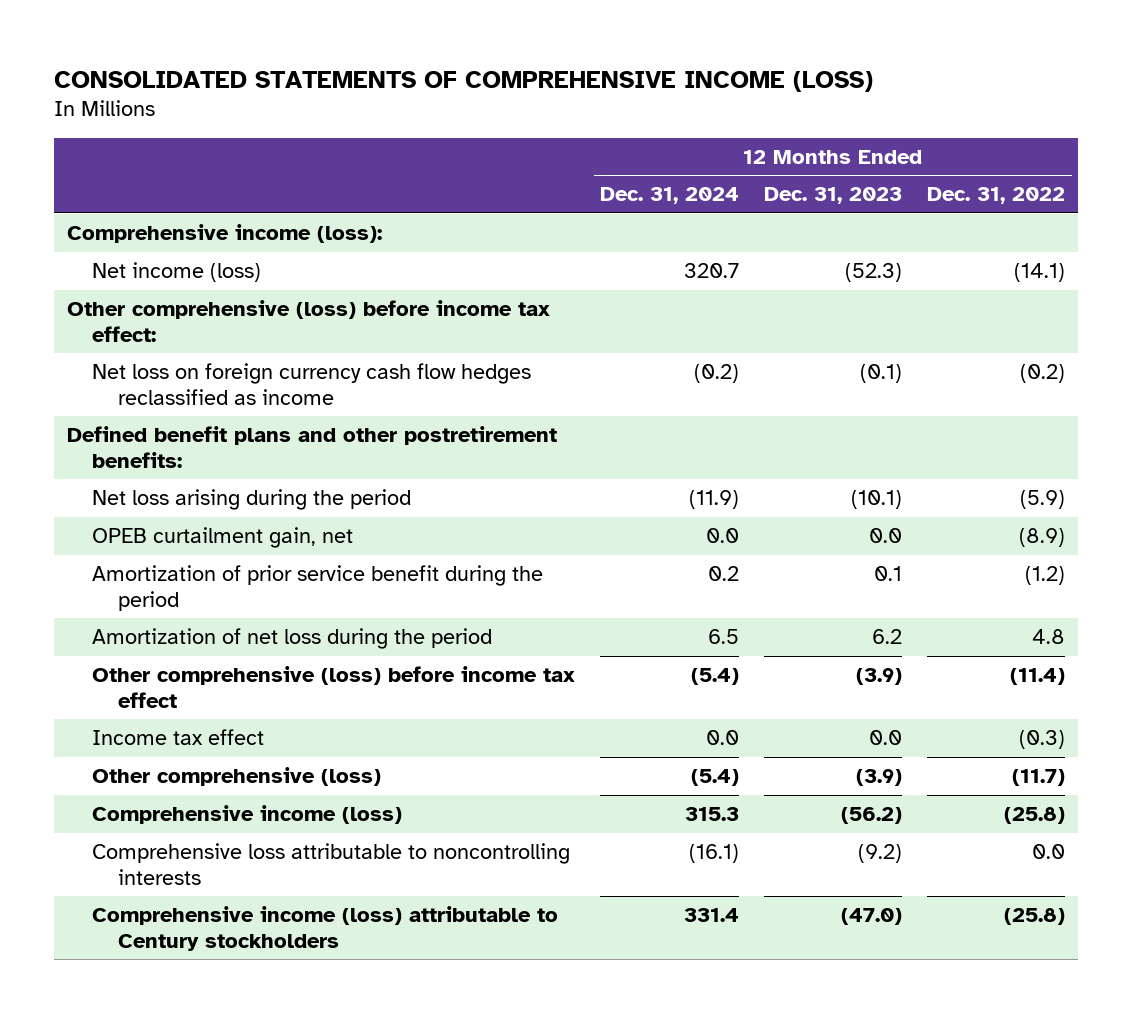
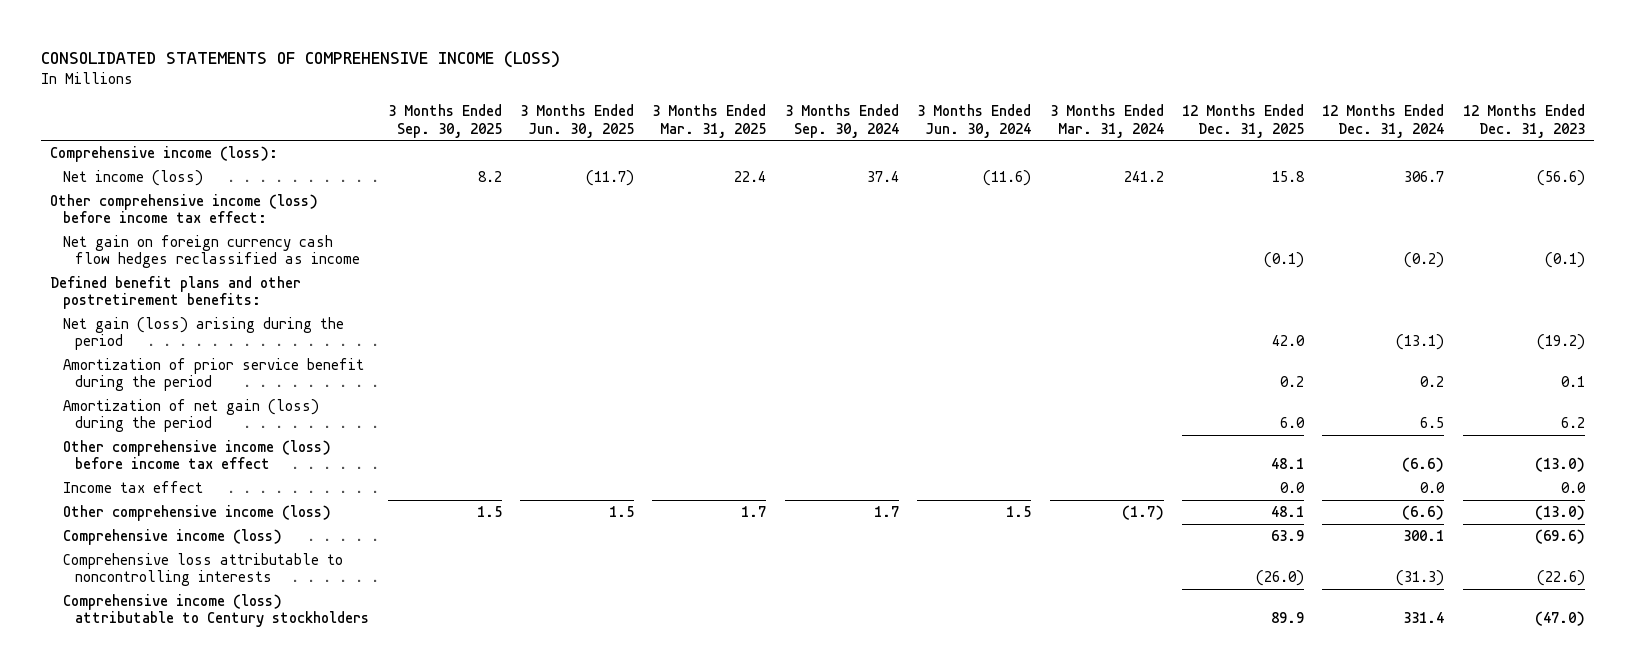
- | 12 Months Ended Dec. 31, 2024 | 12 Months Ended Dec. 31, 2023 | 12 Months Ended Dec. 31, 2022
+ | 3 Months Ended Sep. 30, 2025 | 3 Months Ended Jun. 30, 2025 | 3 Months Ended Mar. 31, 2025 | 3 Months Ended Sep. 30, 2024 | 3 Months Ended Jun. 30, 2024 | 3 Months Ended Mar. 31, 2024 | 12 Months Ended Dec. 31, 2025 | 12 Months Ended Dec. 31, 2024 | 12 Months Ended Dec. 31, 2023
- Net income (loss) | 320.7 | (52.3) | (14.1)
- Other comprehensive (loss) before income tax effect:
- Net loss on foreign currency cash flow hedges reclassified as income | (0.2) | (0.1) | (0.2)
+ Net income (loss) | 8.2 | (11.7) | 22.4 | 37.4 | (11.6) | 241.2 | 15.8 | 306.7 | (56.6)
+ Other comprehensive income (loss) before income tax effect:
+ Net gain on foreign currency cash flow hedges reclassified as income | | | | | | | (0.1) | (0.2) | (0.1)
- Net loss arising during the period | (11.9) | (10.1) | (5.9)
- OPEB curtailment gain, net | 0.0 | 0.0 | (8.9)
+ Net gain (loss) arising during the period | | | | | | | 42.0 | (13.1) | (19.2)
- Amortization of net loss during the period | 6.5 | 6.2 | 4.8
- Other comprehensive (loss) before income tax effect | (5.4) | (3.9) | (11.4)
+ Amortization of net gain (loss) during the period | | | | | | | 6.0 | 6.5 | 6.2
+ Other comprehensive income (loss) before income tax effect | | | | | | | 48.1 | (6.6) | (13.0)
- Other comprehensive (loss) | (5.4) | (3.9) | (11.7)
- Comprehensive income (loss) | 315.3 | (56.2) | (25.8)
- Comprehensive loss attributable to noncontrolling interests | (16.1) | (9.2) | 0.0
+ Other comprehensive income (loss) | 1.5 | 1.5 | 1.7 | 1.7 | 1.5 | (1.7) | 48.1 | (6.6) | (13.0)
+ Comprehensive income (loss) | | | | | | | 63.9 | 300.1 | (69.6)
+ Comprehensive loss attributable to noncontrolling interests | | | | | | | (26.0) | (31.3) | (22.6)

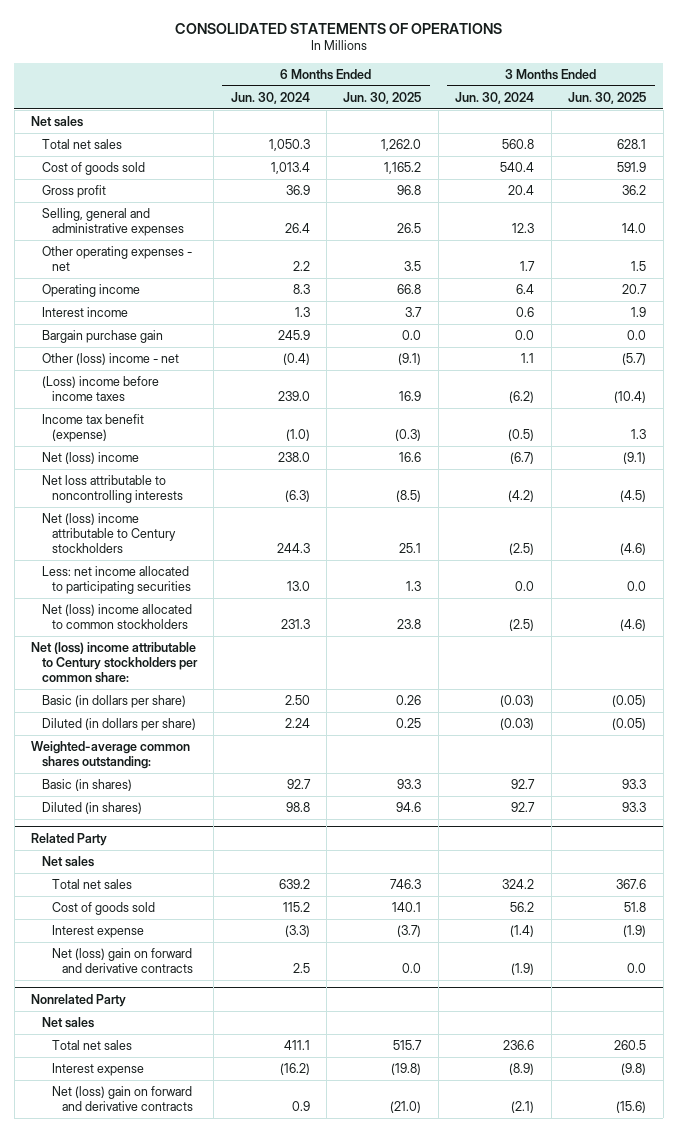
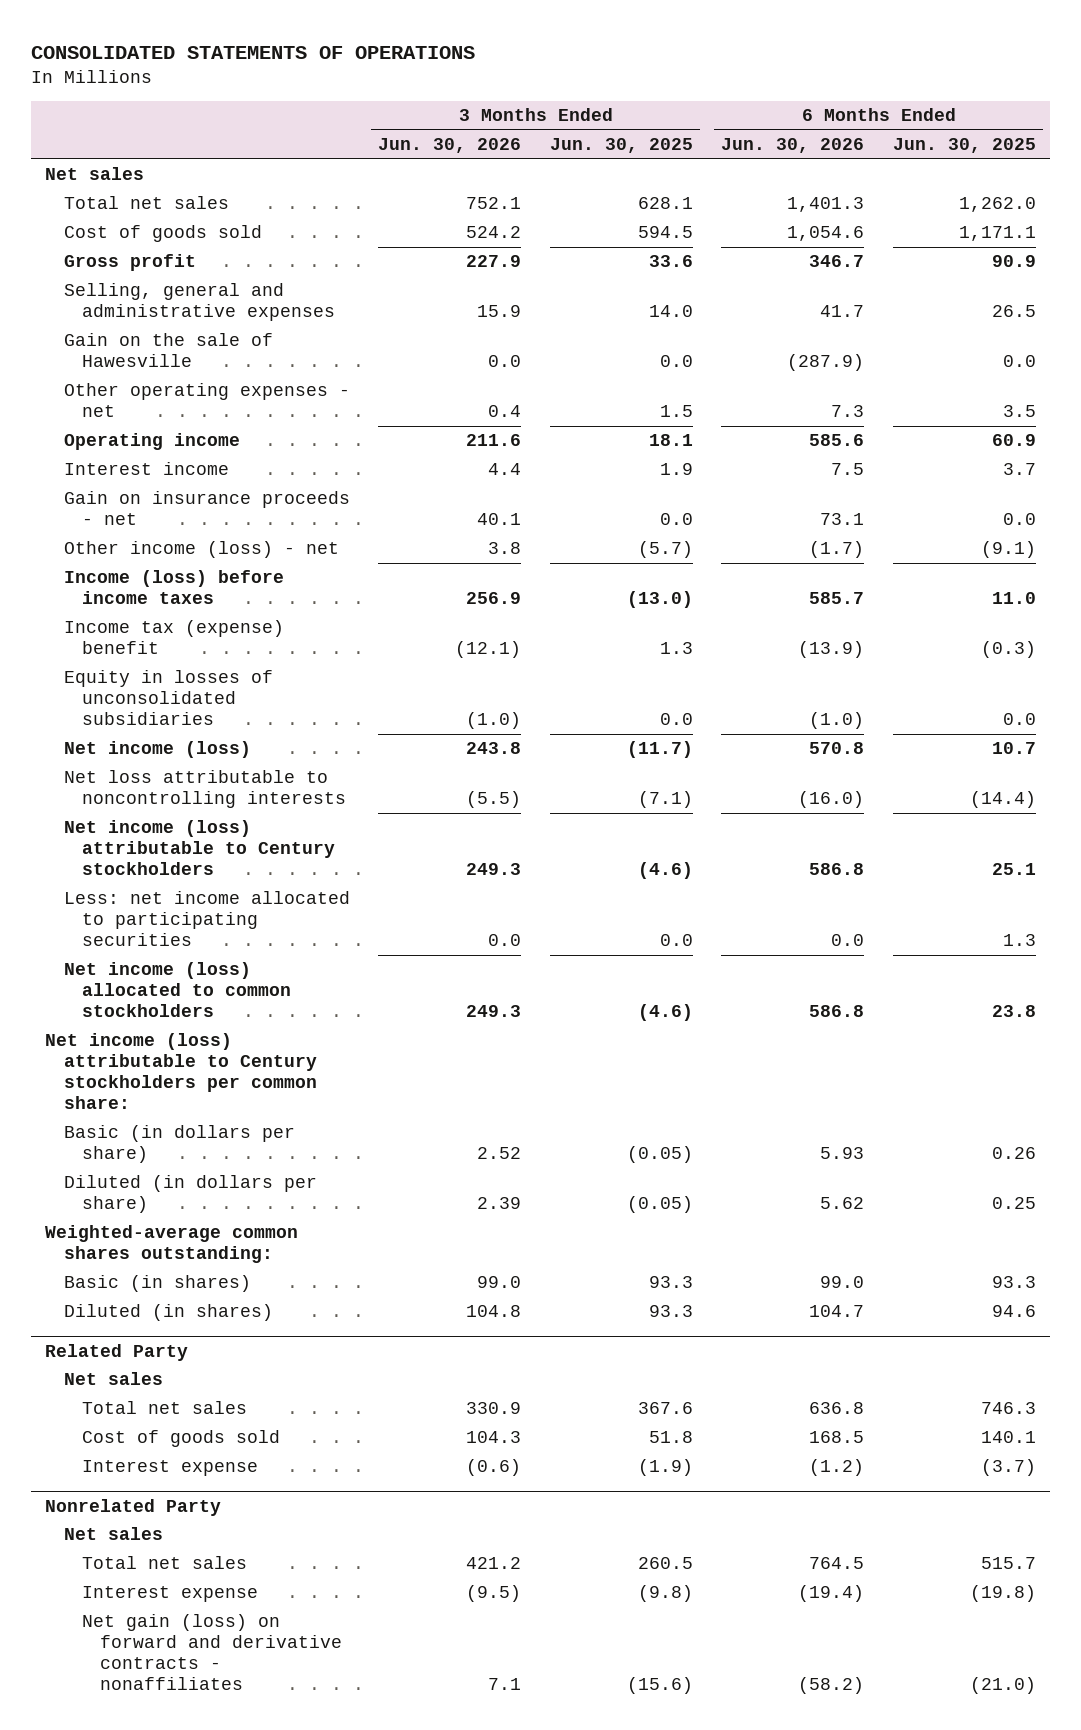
- | 6 Months Ended Jun. 30, 2024 | 6 Months Ended Jun. 30, 2025 | 3 Months Ended Jun. 30, 2024 | 3 Months Ended Jun. 30, 2025
+ | 3 Months Ended Jun. 30, 2026 | 3 Months Ended Jun. 30, 2025 | 6 Months Ended Jun. 30, 2026 | 6 Months Ended Jun. 30, 2025
- Cost of goods sold | 1,013.4 | 1,165.2 | 540.4 | 591.9
- Gross profit | 36.9 | 96.8 | 20.4 | 36.2
+ Cost of goods sold | 524.2 | 594.5 | 1,054.6 | 1,171.1
+ Gross profit | 227.9 | 33.6 | 346.7 | 90.9
+ Gain on the sale of Hawesville | 0.0 | 0.0 | (287.9) | 0.0
- Operating income | 8.3 | 66.8 | 6.4 | 20.7
+ Operating income | 211.6 | 18.1 | 585.6 | 60.9
- Bargain purchase gain | 245.9 | 0.0 | 0.0 | 0.0
- Other (loss) income - net | (0.4) | (9.1) | 1.1 | (5.7)
- (Loss) income before income taxes | 239.0 | 16.9 | (6.2) | (10.4)
- Income tax benefit (expense) | (1.0) | (0.3) | (0.5) | 1.3
- Net (loss) income | 238.0 | 16.6 | (6.7) | (9.1)
- Net loss attributable to noncontrolling interests | (6.3) | (8.5) | (4.2) | (4.5)
- Net (loss) income attributable to Century stockholders | 244.3 | 25.1 | (2.5) | (4.6)
+ Gain on insurance proceeds - net | 40.1 | 0.0 | 73.1 | 0.0
+ Other income (loss) - net | 3.8 | (5.7) | (1.7) | (9.1)
+ Income (loss) before income taxes | 256.9 | (13.0) | 585.7 | 11.0
+ Income tax (expense) benefit | (12.1) | 1.3 | (13.9) | (0.3)
+ Equity in losses of unconsolidated subsidiaries | (1.0) | 0.0 | (1.0) | 0.0
+ Net income (loss) | 243.8 | (11.7) | 570.8 | 10.7
+ Net loss attributable to noncontrolling interests | (5.5) | (7.1) | (16.0) | (14.4)
+ Net income (loss) attributable to Century stockholders | 249.3 | (4.6) | 586.8 | 25.1
- Net (loss) income allocated to common stockholders | 231.3 | 23.8 | (2.5) | (4.6)
- Net (loss) income attributable to Century stockholders per common share:
+ Net income (loss) allocated to common stockholders | 249.3 | (4.6) | 586.8 | 23.8
+ Net income (loss) attributable to Century stockholders per common share:
@ Related Party
- Net (loss) gain on forward and derivative contracts | 2.5 | 0.0 | (1.9) | 0.0
@ Nonrelated Party
- Net (loss) gain on forward and derivative contracts | 0.9 | (21.0) | (2.1) | (15.6)
+ Net gain (loss) on forward and derivative contracts - nonaffiliates | 7.1 | (15.6) | (58.2) | (21.0)

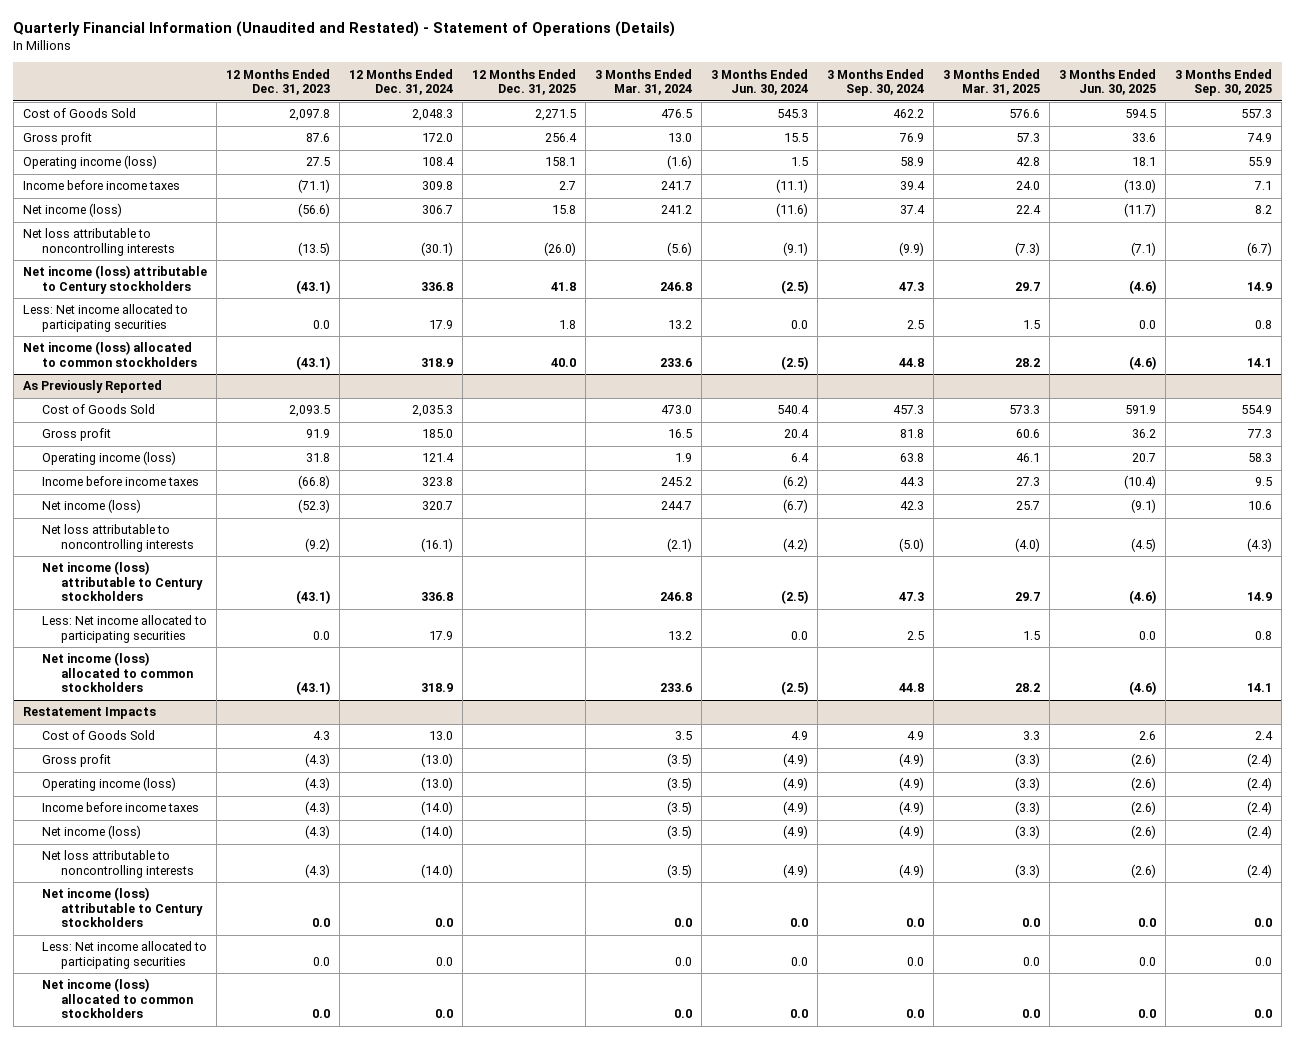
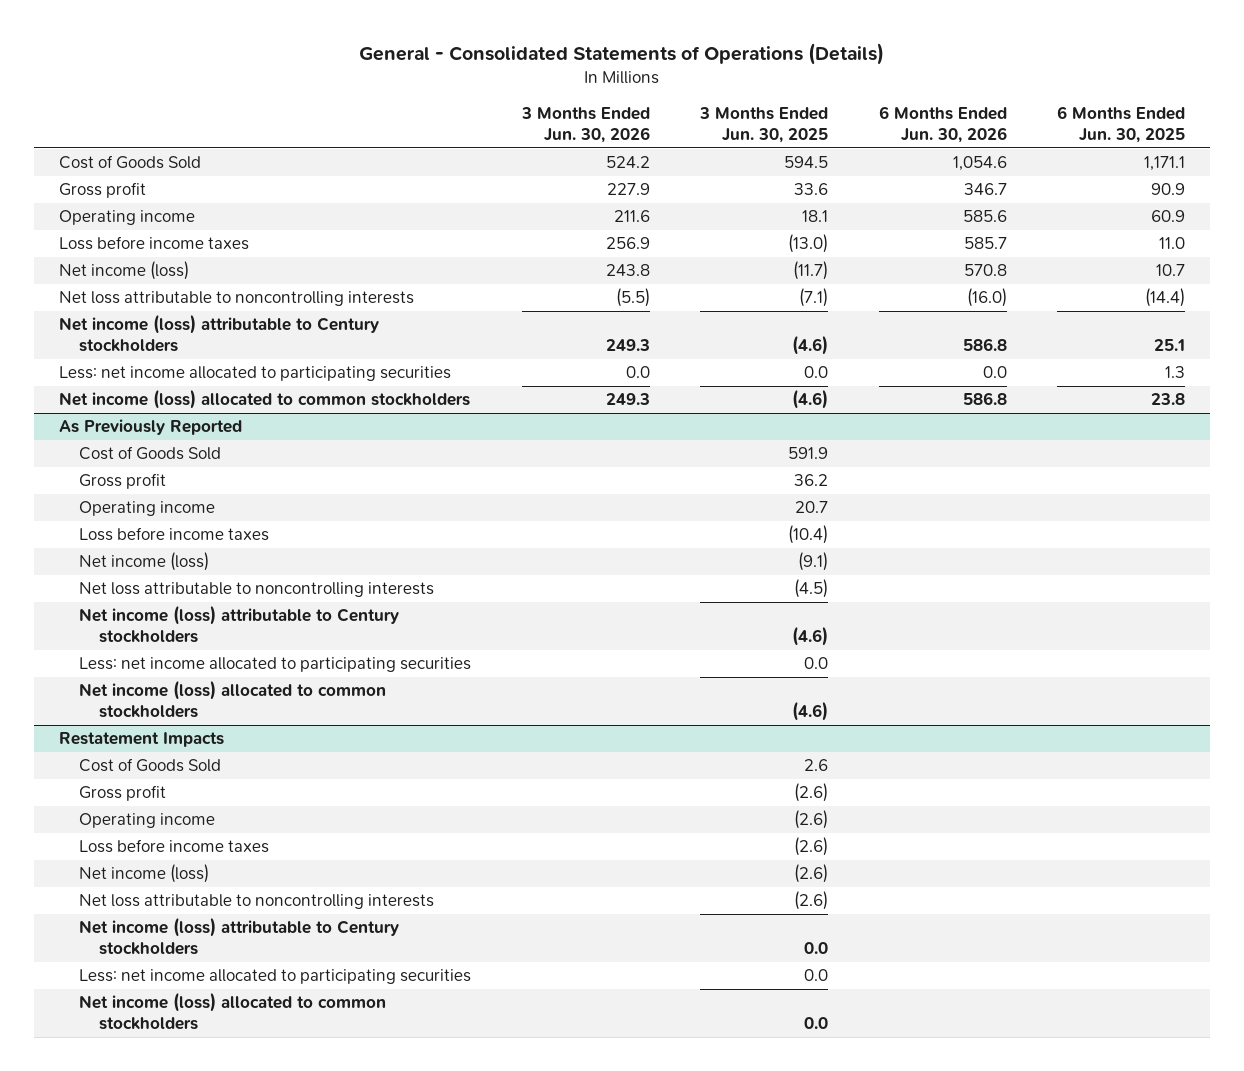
- Quarterly Financial Information (Unaudited and Restated) - Statement of Operations (Details)
+ General - Consolidated Statements of Operations (Details)
- | 12 Months Ended Dec. 31, 2023 | 12 Months Ended Dec. 31, 2024 | 12 Months Ended Dec. 31, 2025 | 3 Months Ended Mar. 31, 2024 | 3 Months Ended Jun. 30, 2024 | 3 Months Ended Sep. 30, 2024 | 3 Months Ended Mar. 31, 2025 | 3 Months Ended Jun. 30, 2025 | 3 Months Ended Sep. 30, 2025
+ | 3 Months Ended Jun. 30, 2026 | 3 Months Ended Jun. 30, 2025 | 6 Months Ended Jun. 30, 2026 | 6 Months Ended Jun. 30, 2025
- Operating income (loss) | 27.5 | 108.4 | 158.1 | (1.6) | 1.5 | 58.9 | 42.8 | 18.1 | 55.9
- Income before income taxes | (71.1) | 309.8 | 2.7 | 241.7 | (11.1) | 39.4 | 24.0 | (13.0) | 7.1
+ Operating income | 211.6 | 18.1 | 585.6 | 60.9
+ Loss before income taxes | 256.9 | (13.0) | 585.7 | 11.0
- Less: Net income allocated to participating securities | 0.0 | 17.9 | 1.8 | 13.2 | 0.0 | 2.5 | 1.5 | 0.0 | 0.8
+ Less: net income allocated to participating securities | 0.0 | 0.0 | 0.0 | 1.3
@ As Previously Reported
- Operating income (loss) | 31.8 | 121.4 | | 1.9 | 6.4 | 63.8 | 46.1 | 20.7 | 58.3
- Income before income taxes | (66.8) | 323.8 | | 245.2 | (6.2) | 44.3 | 27.3 | (10.4) | 9.5
+ Operating income | | 20.7 | |
+ Loss before income taxes | | (10.4) | |
- Less: Net income allocated to participating securities | 0.0 | 17.9 | | 13.2 | 0.0 | 2.5 | 1.5 | 0.0 | 0.8
+ Less: net income allocated to participating securities | | 0.0 | |
@ Restatement Impacts
- Operating income (loss) | (4.3) | (13.0) | | (3.5) | (4.9) | (4.9) | (3.3) | (2.6) | (2.4)
- Income before income taxes | (4.3) | (14.0) | | (3.5) | (4.9) | (4.9) | (3.3) | (2.6) | (2.4)
+ Operating income | | (2.6) | |
+ Loss before income taxes | | (2.6) | |
- Less: Net income allocated to participating securities | 0.0 | 0.0 | | 0.0 | 0.0 | 0.0 | 0.0 | 0.0 | 0.0
+ Less: net income allocated to participating securities | | 0.0 | |

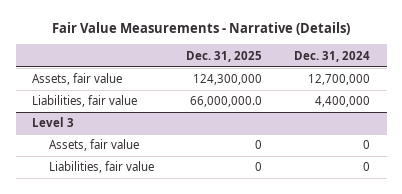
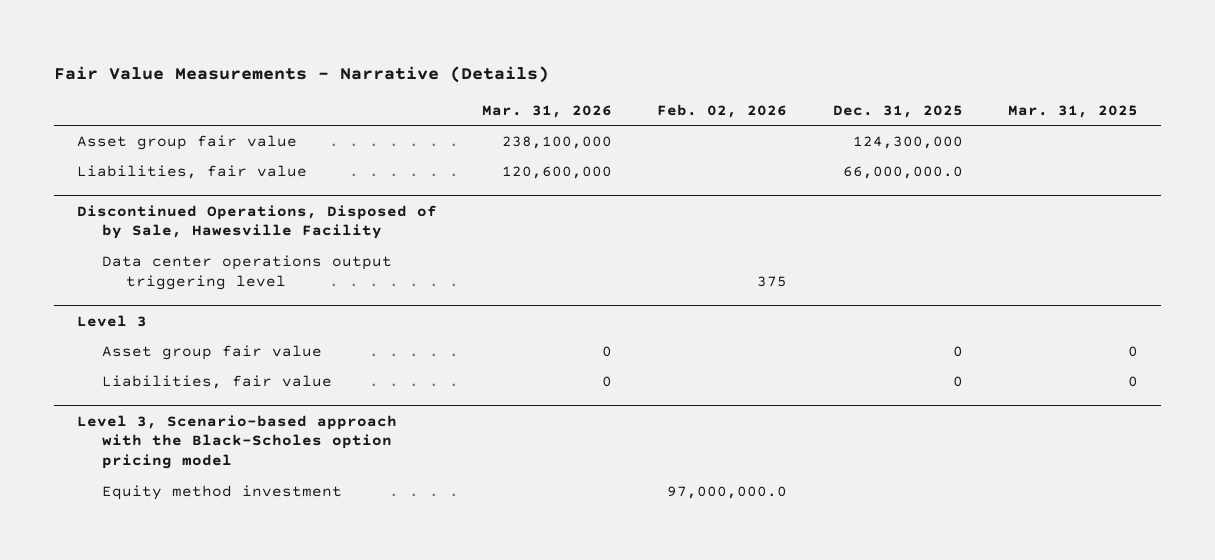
- | Dec. 31, 2025 | Dec. 31, 2024
+ | Mar. 31, 2026 | Feb. 02, 2026 | Dec. 31, 2025 | Mar. 31, 2025
- Assets, fair value | 124,300,000 | 12,700,000
+ Asset group fair value | 238,100,000 | | 124,300,000 |
+ Discontinued Operations, Disposed of by Sale, Hawesville Facility
+ Data center operations output triggering level | | 375 | |
@ Level 3
- Assets, fair value | 0 | 0
+ Asset group fair value | 0 | | 0 | 0
+ Level 3, Scenario-based approach with the Black-Scholes option pricing model
+ Equity method investment | | 97,000,000.0 | |

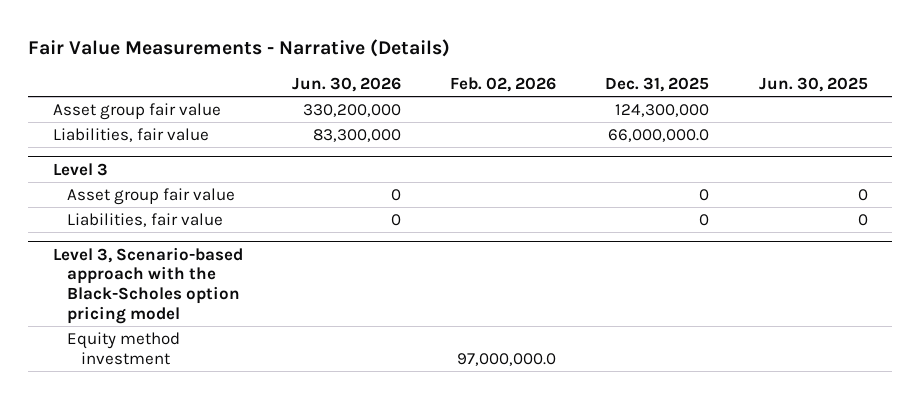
- | Mar. 31, 2026 | Feb. 02, 2026 | Dec. 31, 2025 | Mar. 31, 2025
+ | Jun. 30, 2026 | Feb. 02, 2026 | Dec. 31, 2025 | Jun. 30, 2025
- Discontinued Operations, Disposed of by Sale, Hawesville Facility
- Data center operations output triggering level | | 375 | |

